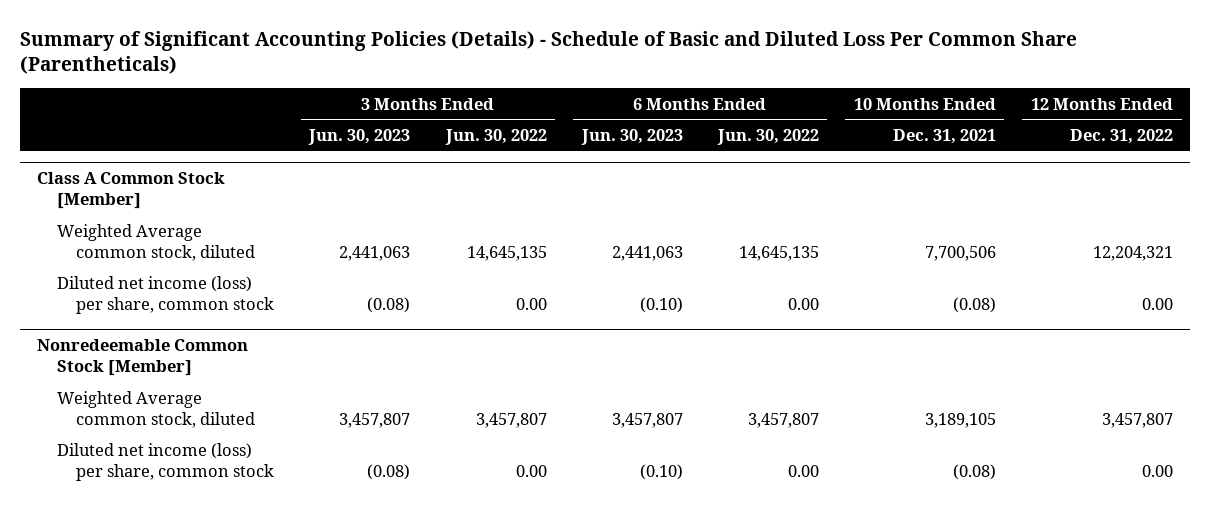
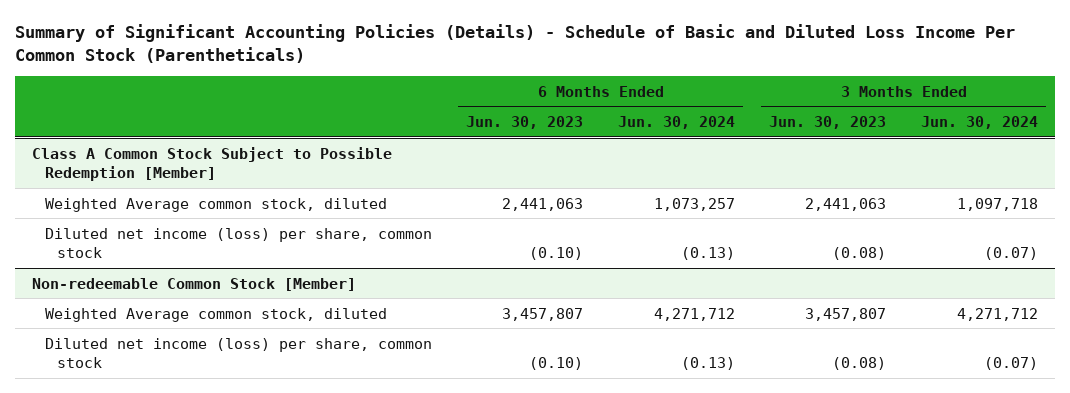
- Summary of Significant Accounting Policies (Details) - Schedule of Basic and Diluted Loss Per Common Share (Parentheticals)
+ Summary of Significant Accounting Policies (Details) - Schedule of Basic and Diluted Loss Income Per Common Stock (Parentheticals)
- | 3 Months Ended Jun. 30, 2023 | 3 Months Ended Jun. 30, 2022 | 6 Months Ended Jun. 30, 2023 | 6 Months Ended Jun. 30, 2022 | 10 Months Ended Dec. 31, 2021 | 12 Months Ended Dec. 31, 2022
+ | 6 Months Ended Jun. 30, 2023 | 6 Months Ended Jun. 30, 2024 | 3 Months Ended Jun. 30, 2023 | 3 Months Ended Jun. 30, 2024
- Class A Common Stock [Member]
+ Class A Common Stock Subject to Possible Redemption [Member]
- Nonredeemable Common Stock [Member]
+ Non-redeemable Common Stock [Member]

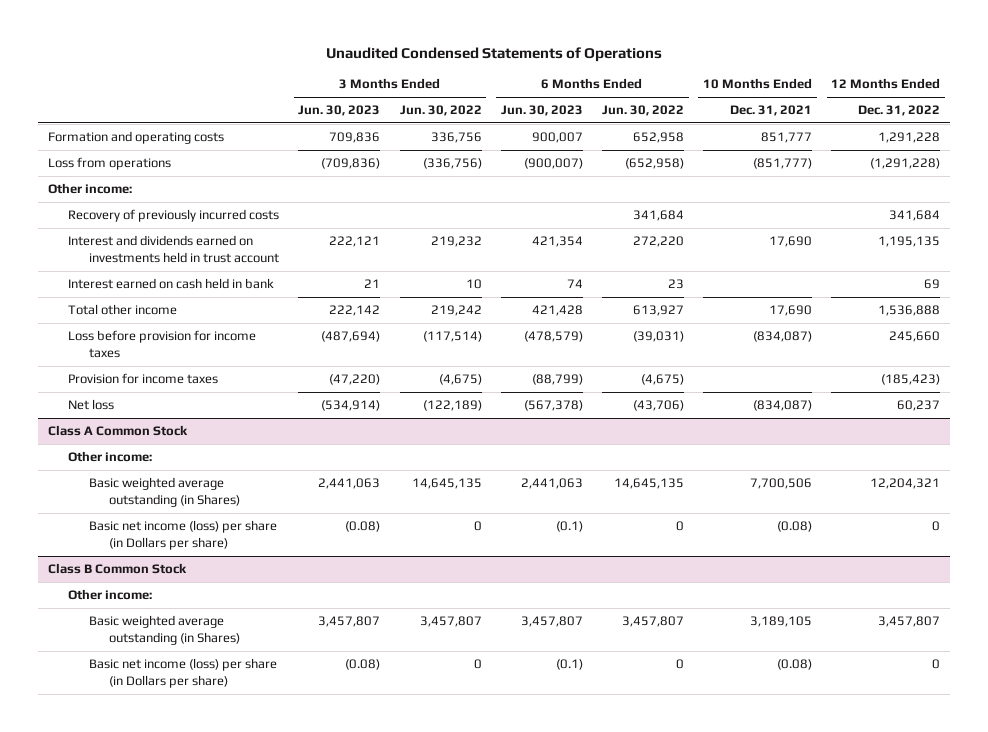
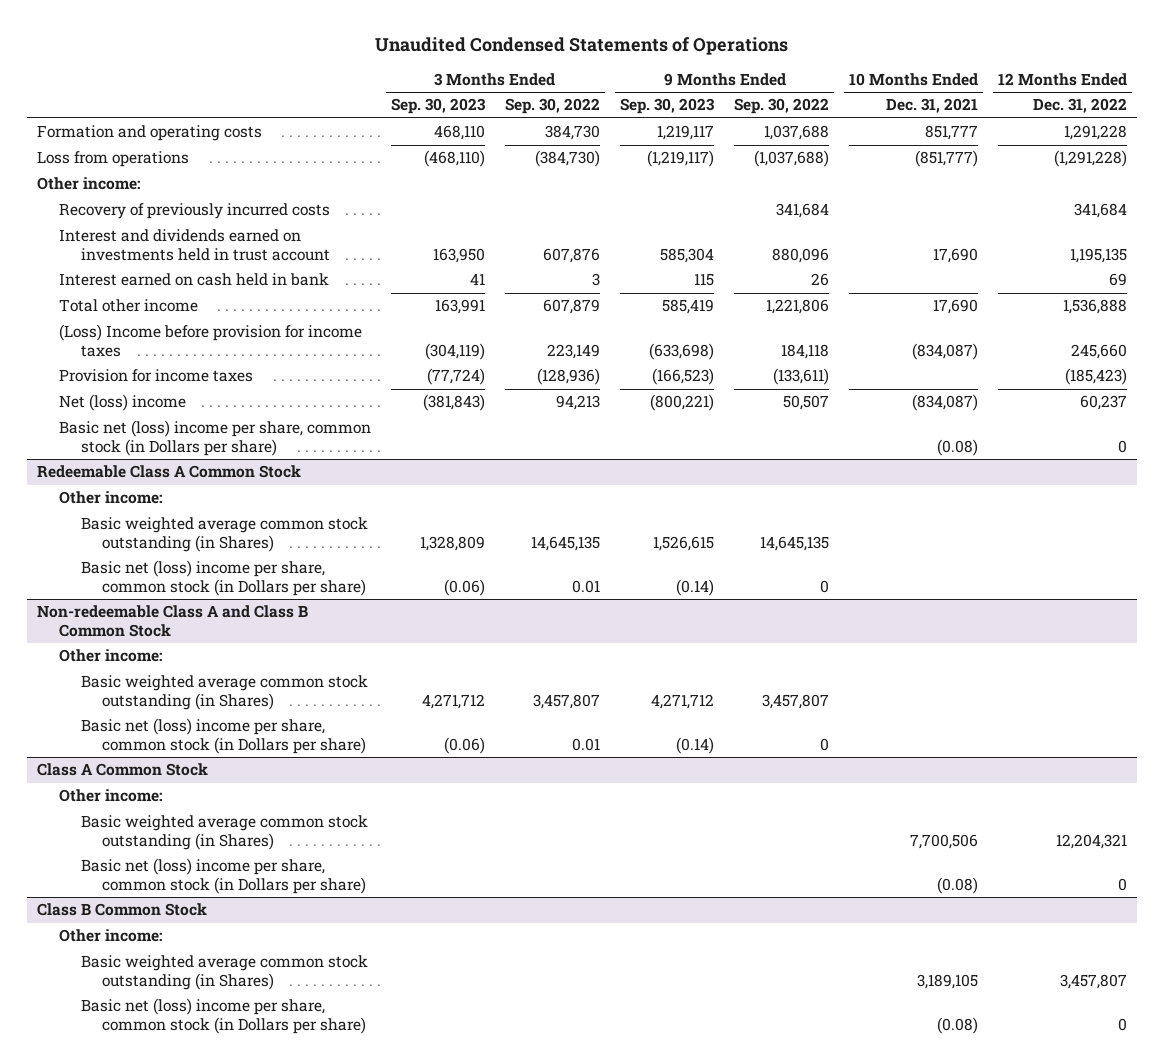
- | 3 Months Ended Jun. 30, 2023 | 3 Months Ended Jun. 30, 2022 | 6 Months Ended Jun. 30, 2023 | 6 Months Ended Jun. 30, 2022 | 10 Months Ended Dec. 31, 2021 | 12 Months Ended Dec. 31, 2022
+ | 3 Months Ended Sep. 30, 2023 | 3 Months Ended Sep. 30, 2022 | 9 Months Ended Sep. 30, 2023 | 9 Months Ended Sep. 30, 2022 | 10 Months Ended Dec. 31, 2021 | 12 Months Ended Dec. 31, 2022
- Loss before provision for income taxes | (487,694) | (117,514) | (478,579) | (39,031) | (834,087) | 245,660
+ (Loss) Income before provision for income taxes | (304,119) | 223,149 | (633,698) | 184,118 | (834,087) | 245,660
- Net loss | (534,914) | (122,189) | (567,378) | (43,706) | (834,087) | 60,237
+ Net (loss) income | (381,843) | 94,213 | (800,221) | 50,507 | (834,087) | 60,237
+ Basic net (loss) income per share, common stock (in Dollars per share) | | | | | (0.08) | 0
+ Redeemable Class A Common Stock
+ Other income:
+ Basic weighted average common stock outstanding (in Shares) | 1,328,809 | 14,645,135 | 1,526,615 | 14,645,135 | |
+ Basic net (loss) income per share, common stock (in Dollars per share) | (0.06) | 0.01 | (0.14) | 0 | |
+ Non-redeemable Class A and Class B Common Stock
+ Other income:
+ Basic weighted average common stock outstanding (in Shares) | 4,271,712 | 3,457,807 | 4,271,712 | 3,457,807 | |
+ Basic net (loss) income per share, common stock (in Dollars per share) | (0.06) | 0.01 | (0.14) | 0 | |
@ Class A Common Stock
- Basic weighted average outstanding (in Shares) | 2,441,063 | 14,645,135 | 2,441,063 | 14,645,135 | 7,700,506 | 12,204,321
- Basic net income (loss) per share (in Dollars per share) | (0.08) | 0 | (0.1) | 0 | (0.08) | 0
+ Basic weighted average common stock outstanding (in Shares) | | | | | 7,700,506 | 12,204,321
+ Basic net (loss) income per share, common stock (in Dollars per share) | | | | | (0.08) | 0
@ Class B Common Stock
- Basic weighted average outstanding (in Shares) | 3,457,807 | 3,457,807 | 3,457,807 | 3,457,807 | 3,189,105 | 3,457,807
- Basic net income (loss) per share (in Dollars per share) | (0.08) | 0 | (0.1) | 0 | (0.08) | 0
+ Basic weighted average common stock outstanding (in Shares) | | | | | 3,189,105 | 3,457,807
+ Basic net (loss) income per share, common stock (in Dollars per share) | | | | | (0.08) | 0

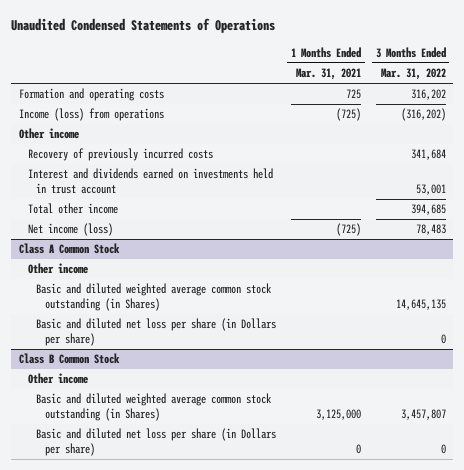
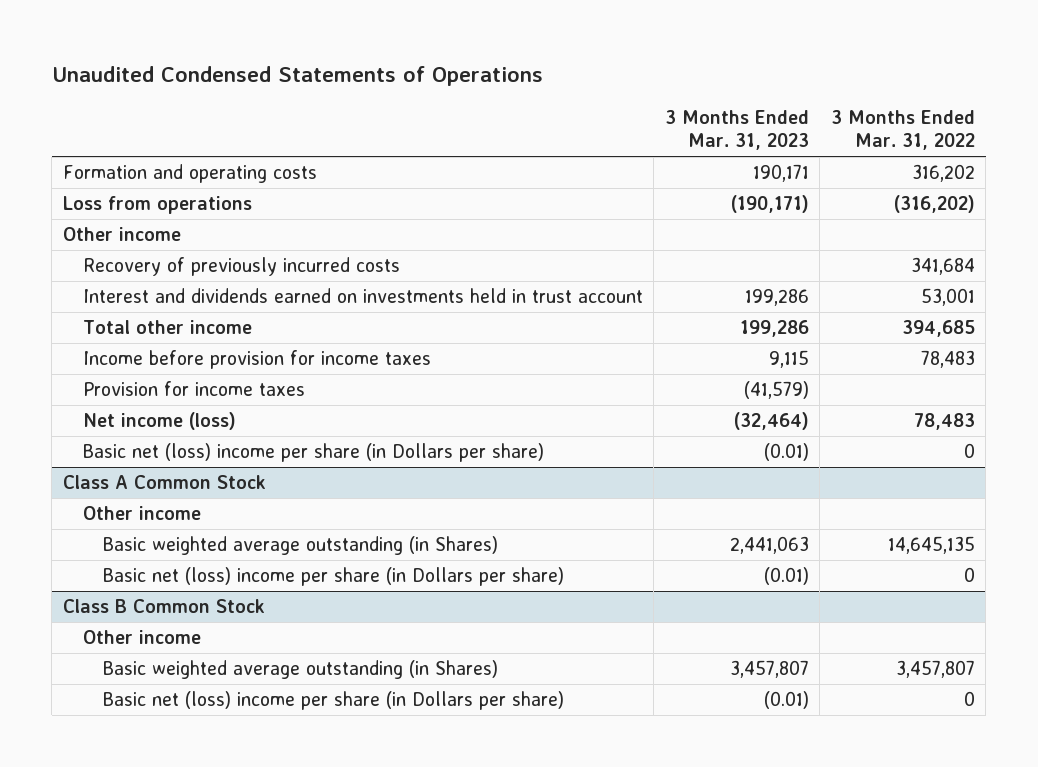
- | 1 Months Ended Mar. 31, 2021 | 3 Months Ended Mar. 31, 2022
+ | 3 Months Ended Mar. 31, 2023 | 3 Months Ended Mar. 31, 2022
- Income (loss) from operations | (725) | (316,202)
+ Loss from operations | (190,171) | (316,202)
+ Income before provision for income taxes | 9,115 | 78,483
+ Provision for income taxes | (41,579) |
+ Basic net (loss) income per share (in Dollars per share) | (0.01) | 0
@ Class A Common Stock
- Basic and diluted weighted average common stock outstanding (in Shares) | | 14,645,135
- Basic and diluted net loss per share (in Dollars per share) | | 0
+ Basic weighted average outstanding (in Shares) | 2,441,063 | 14,645,135
+ Basic net (loss) income per share (in Dollars per share) | (0.01) | 0
@ Class B Common Stock
- Basic and diluted weighted average common stock outstanding (in Shares) | 3,125,000 | 3,457,807
- Basic and diluted net loss per share (in Dollars per share) | 0 | 0
+ Basic weighted average outstanding (in Shares) | 3,457,807 | 3,457,807
+ Basic net (loss) income per share (in Dollars per share) | (0.01) | 0

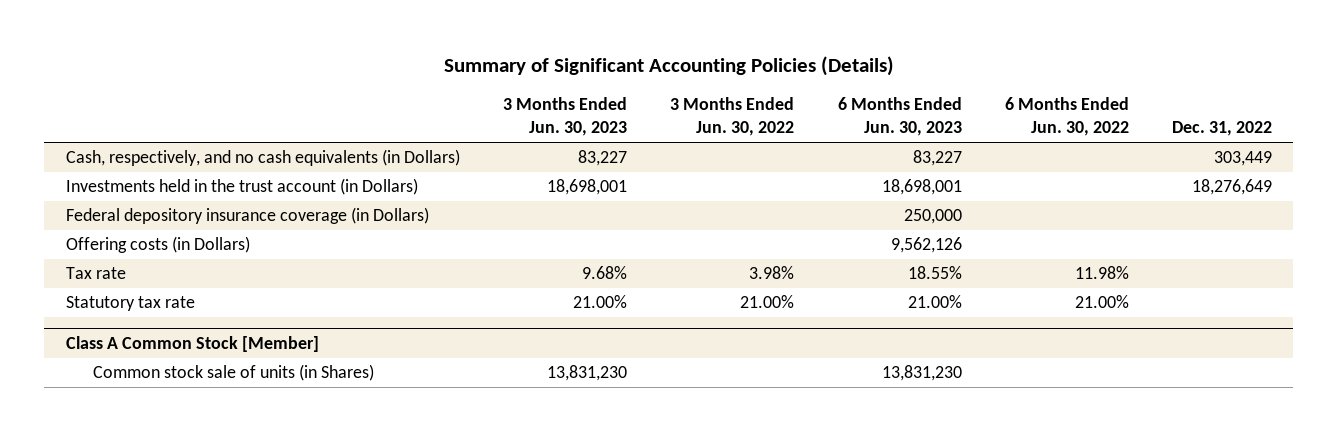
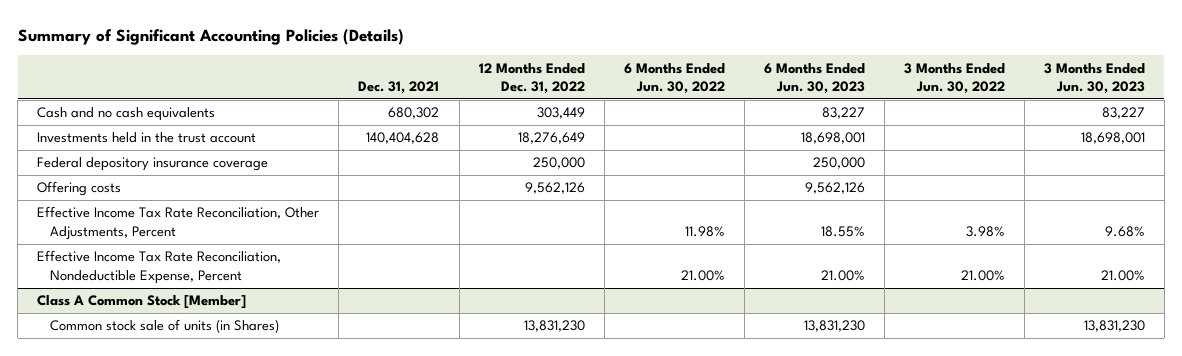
- | 3 Months Ended Jun. 30, 2023 | 3 Months Ended Jun. 30, 2022 | 6 Months Ended Jun. 30, 2023 | 6 Months Ended Jun. 30, 2022 | Dec. 31, 2022
+ | Dec. 31, 2021 | 12 Months Ended Dec. 31, 2022 | 6 Months Ended Jun. 30, 2022 | 6 Months Ended Jun. 30, 2023 | 3 Months Ended Jun. 30, 2022 | 3 Months Ended Jun. 30, 2023
- Cash, respectively, and no cash equivalents (in Dollars) | 83,227 | | 83,227 | | 303,449
- Investments held in the trust account (in Dollars) | 18,698,001 | | 18,698,001 | | 18,276,649
- Federal depository insurance coverage (in Dollars) | | | 250,000 | |
- Offering costs (in Dollars) | | | 9,562,126 | |
- Tax rate | 9.68% | 3.98% | 18.55% | 11.98% |
- Statutory tax rate | 21.00% | 21.00% | 21.00% | 21.00% |
+ Cash and no cash equivalents | 680,302 | 303,449 | | 83,227 | | 83,227
+ Investments held in the trust account | 140,404,628 | 18,276,649 | | 18,698,001 | | 18,698,001
+ Federal depository insurance coverage | | 250,000 | | 250,000 | |
+ Offering costs | | 9,562,126 | | 9,562,126 | |
+ Effective Income Tax Rate Reconciliation, Other Adjustments, Percent | | | 11.98% | 18.55% | 3.98% | 9.68%
+ Effective Income Tax Rate Reconciliation, Nondeductible Expense, Percent | | | 21.00% | 21.00% | 21.00% | 21.00%

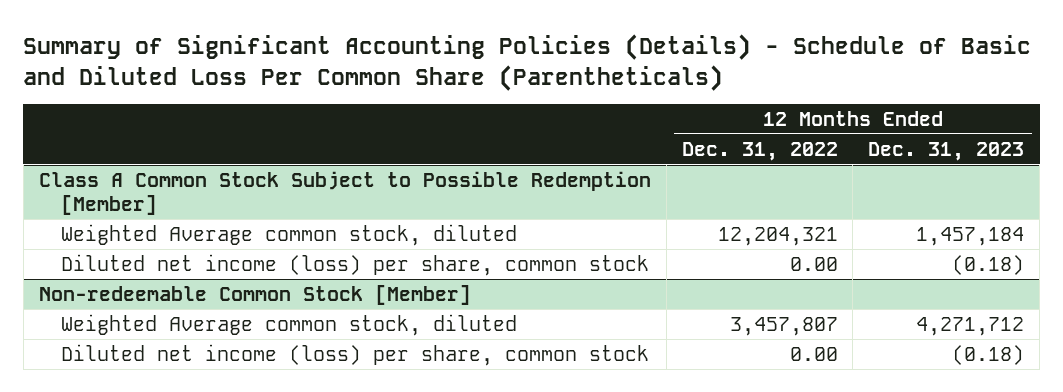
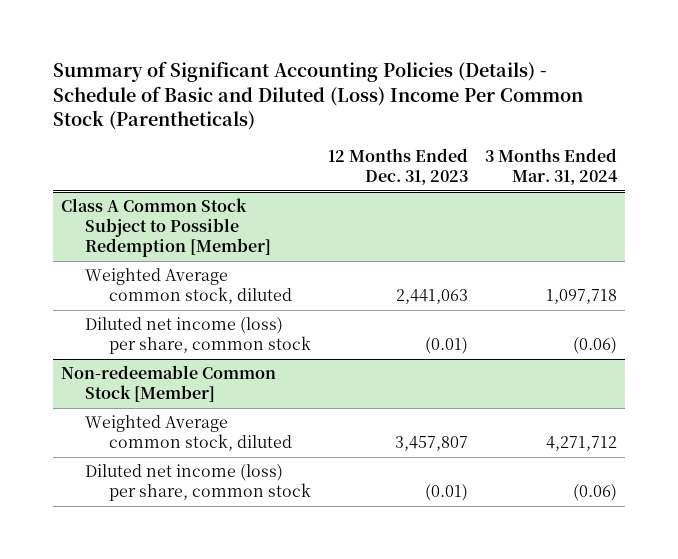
- Summary of Significant Accounting Policies (Details) - Schedule of Basic and Diluted Loss Per Common Share (Parentheticals)
+ Summary of Significant Accounting Policies (Details) - Schedule of Basic and Diluted (Loss) Income Per Common Stock (Parentheticals)
- | 12 Months Ended Dec. 31, 2022 | 12 Months Ended Dec. 31, 2023
+ | 12 Months Ended Dec. 31, 2023 | 3 Months Ended Mar. 31, 2024
@ Class A Common Stock Subject to Possible Redemption [Member]
- Weighted Average common stock, diluted | 12,204,321 | 1,457,184
- Diluted net income (loss) per share, common stock | 0.00 | (0.18)
+ Weighted Average common stock, diluted | 2,441,063 | 1,097,718
+ Diluted net income (loss) per share, common stock | (0.01) | (0.06)
@ Non-redeemable Common Stock [Member]
- Weighted Average common stock, diluted | 3,457,807 | 4,271,712
- Diluted net income (loss) per share, common stock | 0.00 | (0.18)
+ Weighted Average common stock, diluted | 3,457,807 | 4,271,712
+ Diluted net income (loss) per share, common stock | (0.01) | (0.06)

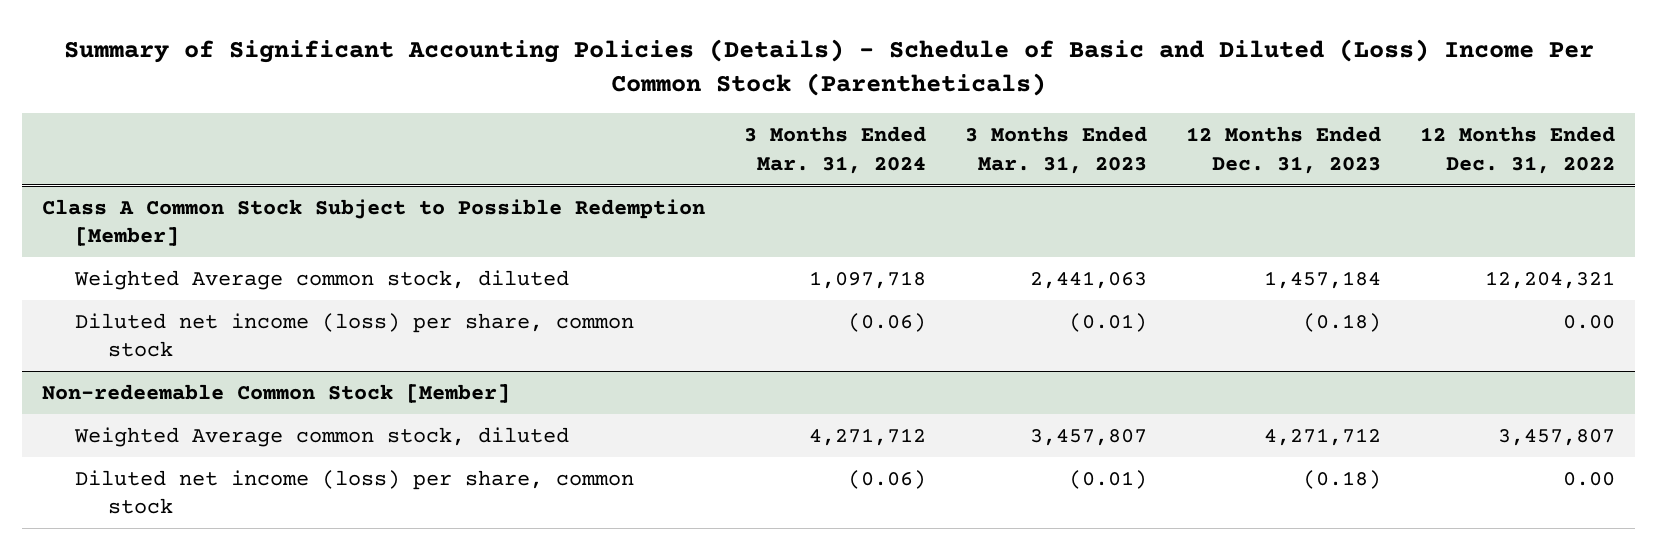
- | 12 Months Ended Dec. 31, 2023 | 3 Months Ended Mar. 31, 2024
+ | 3 Months Ended Mar. 31, 2024 | 3 Months Ended Mar. 31, 2023 | 12 Months Ended Dec. 31, 2023 | 12 Months Ended Dec. 31, 2022
@ Class A Common Stock Subject to Possible Redemption [Member]
- Weighted Average common stock, diluted | 2,441,063 | 1,097,718
- Diluted net income (loss) per share, common stock | (0.01) | (0.06)
+ Weighted Average common stock, diluted | 1,097,718 | 2,441,063 | 1,457,184 | 12,204,321
+ Diluted net income (loss) per share, common stock | (0.06) | (0.01) | (0.18) | 0.00
@ Non-redeemable Common Stock [Member]
- Weighted Average common stock, diluted | 3,457,807 | 4,271,712
- Diluted net income (loss) per share, common stock | (0.01) | (0.06)
+ Weighted Average common stock, diluted | 4,271,712 | 3,457,807 | 4,271,712 | 3,457,807
+ Diluted net income (loss) per share, common stock | (0.06) | (0.01) | (0.18) | 0.00

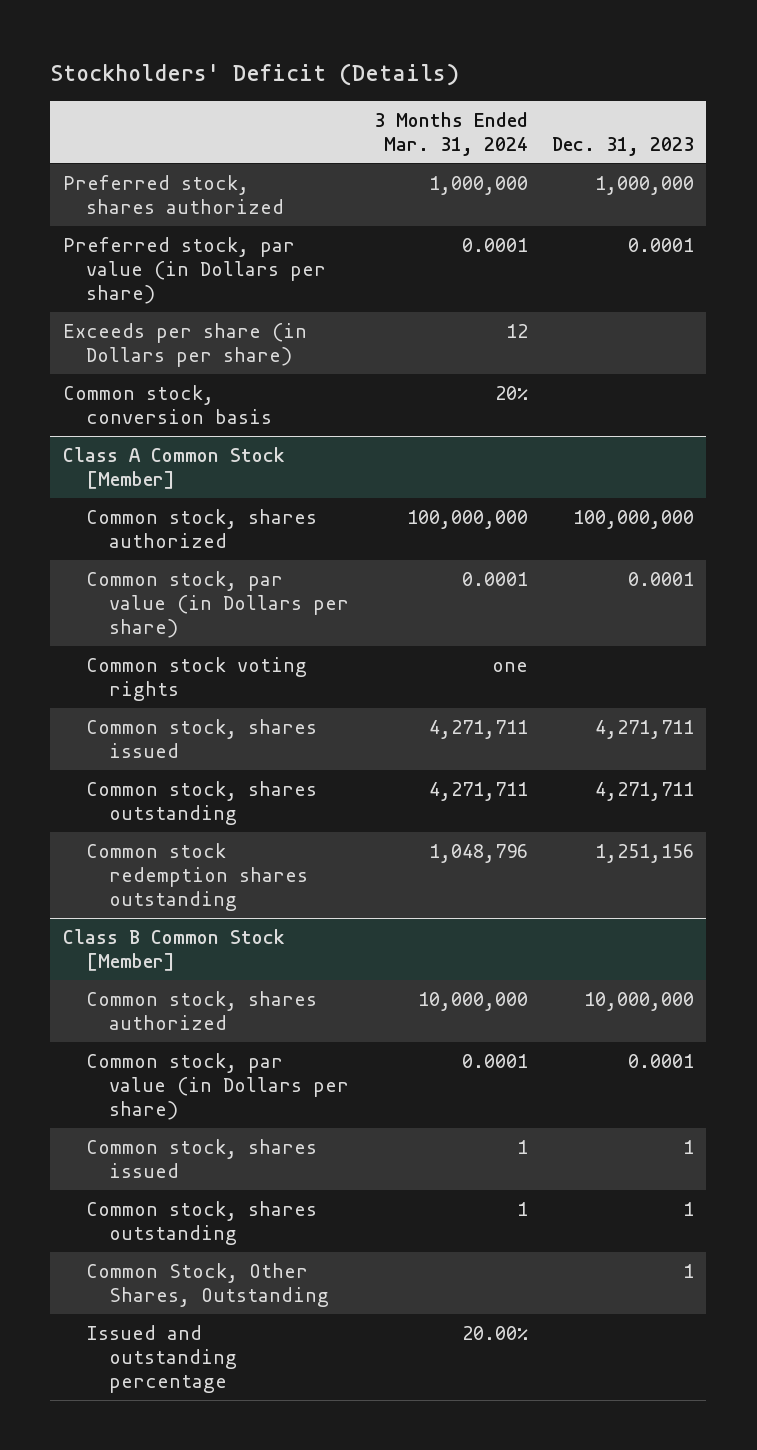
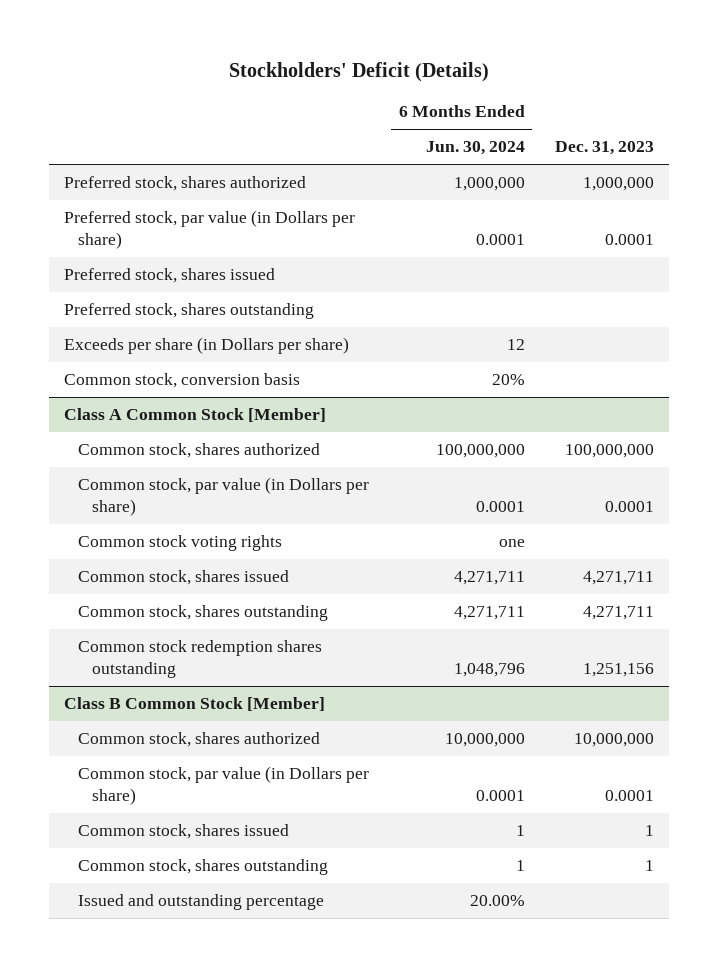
- | 3 Months Ended Mar. 31, 2024 | Dec. 31, 2023
+ | 6 Months Ended Jun. 30, 2024 | Dec. 31, 2023
+ Preferred stock, shares issued
+ Preferred stock, shares outstanding
@ Class B Common Stock [Member]
- Common Stock, Other Shares, Outstanding | | 1

